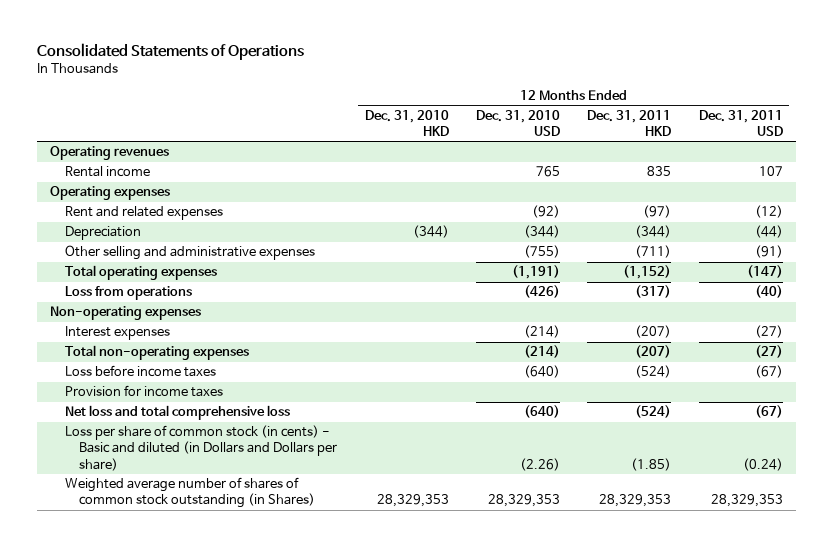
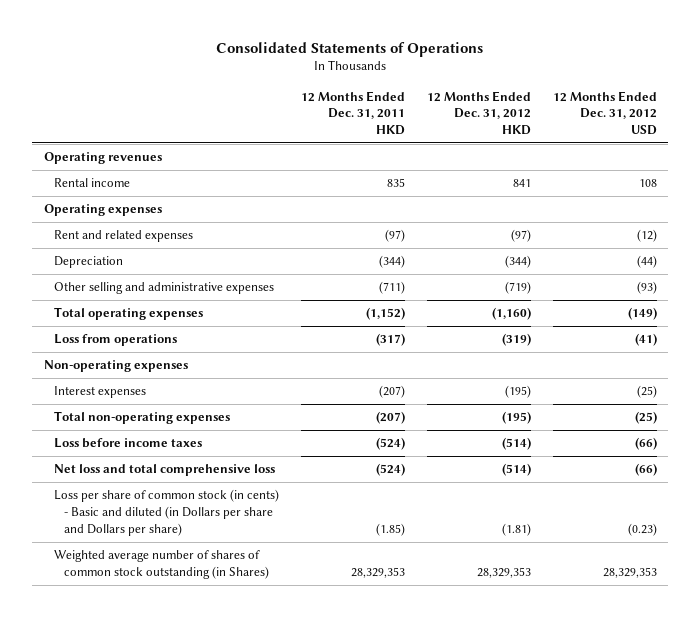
- | 12 Months Ended Dec. 31, 2010 HKD | 12 Months Ended Dec. 31, 2010 USD | 12 Months Ended Dec. 31, 2011 HKD | 12 Months Ended Dec. 31, 2011 USD
+ | 12 Months Ended Dec. 31, 2011 HKD | 12 Months Ended Dec. 31, 2012 HKD | 12 Months Ended Dec. 31, 2012 USD
- Provision for income taxes
- Loss per share of common stock (in cents) - Basic and diluted (in Dollars and Dollars per share) | | (2.26) | (1.85) | (0.24)
+ Loss per share of common stock (in cents) - Basic and diluted (in Dollars per share and Dollars per share) | (1.85) | (1.81) | (0.23)

